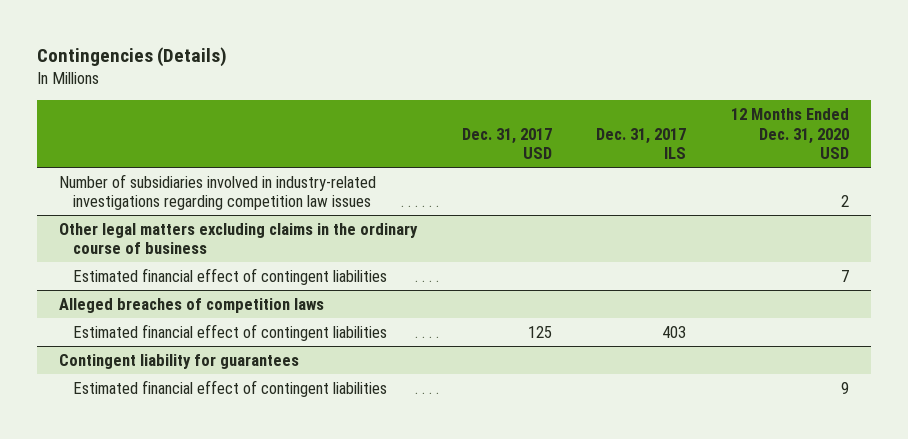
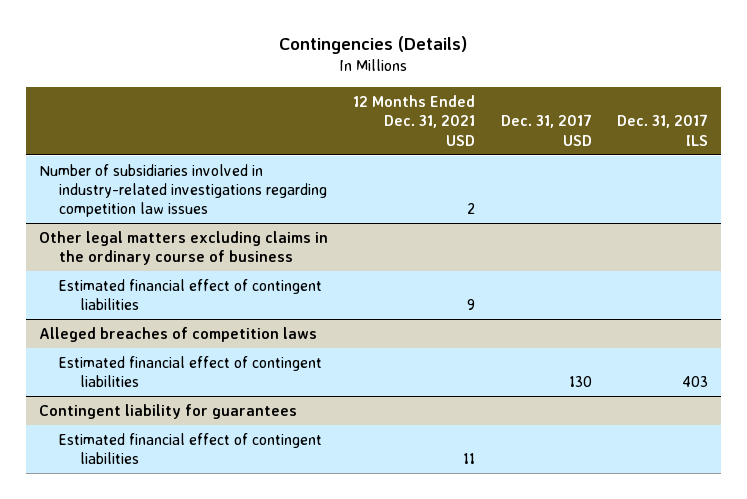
- | Dec. 31, 2017 USD | Dec. 31, 2017 ILS | 12 Months Ended Dec. 31, 2020 USD
+ | 12 Months Ended Dec. 31, 2021 USD | Dec. 31, 2017 USD | Dec. 31, 2017 ILS
@ Alleged breaches of competition laws
- Estimated financial effect of contingent liabilities | 125 | 403 |
+ Estimated financial effect of contingent liabilities | | 130 | 403

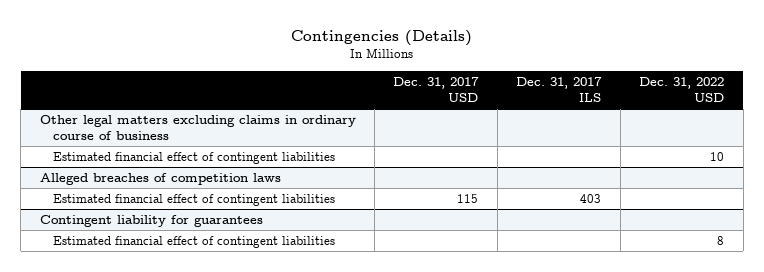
- | 12 Months Ended Dec. 31, 2021 USD | Dec. 31, 2017 USD | Dec. 31, 2017 ILS
+ | Dec. 31, 2017 USD | Dec. 31, 2017 ILS | Dec. 31, 2022 USD
- Number of subsidiaries involved in industry-related investigations regarding competition law issues | 2 | |
- Other legal matters excluding claims in the ordinary course of business
+ Other legal matters excluding claims in ordinary course of business
@ Alleged breaches of competition laws
- Estimated financial effect of contingent liabilities | | 130 | 403
+ Estimated financial effect of contingent liabilities | 115 | 403 |

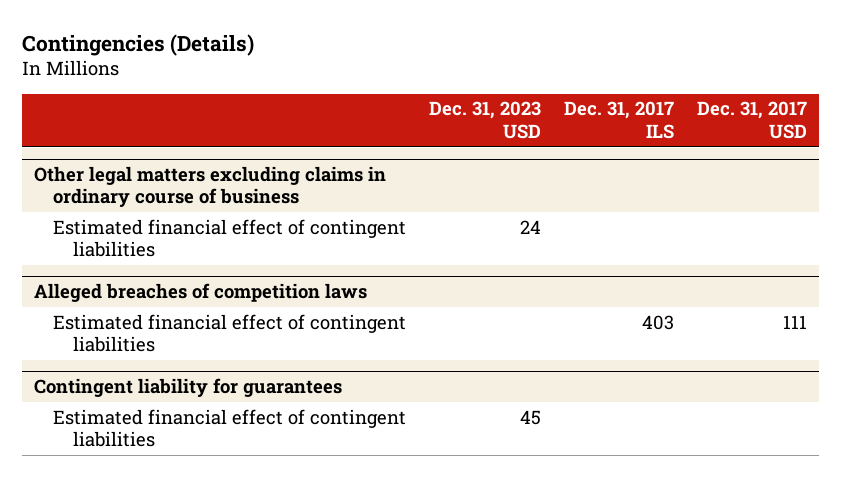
- | Dec. 31, 2017 USD | Dec. 31, 2017 ILS | Dec. 31, 2022 USD
+ | Dec. 31, 2023 USD | Dec. 31, 2017 ILS | Dec. 31, 2017 USD
@ Alleged breaches of competition laws
- Estimated financial effect of contingent liabilities | 115 | 403 |
+ Estimated financial effect of contingent liabilities | | 403 | 111

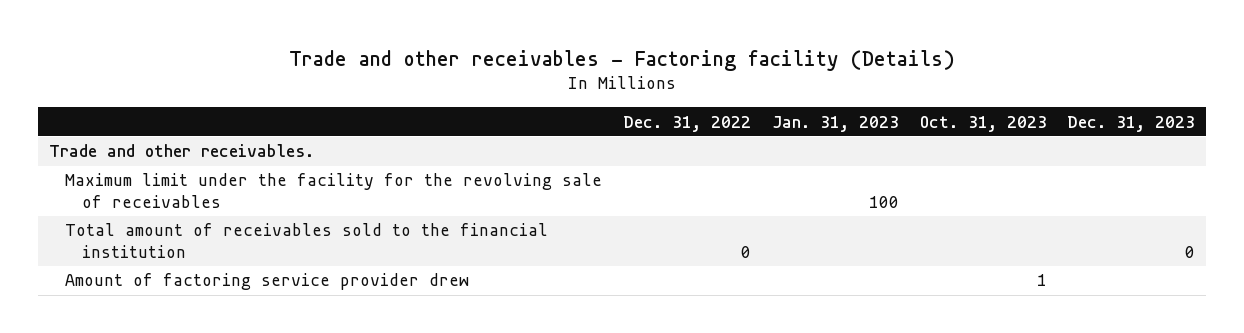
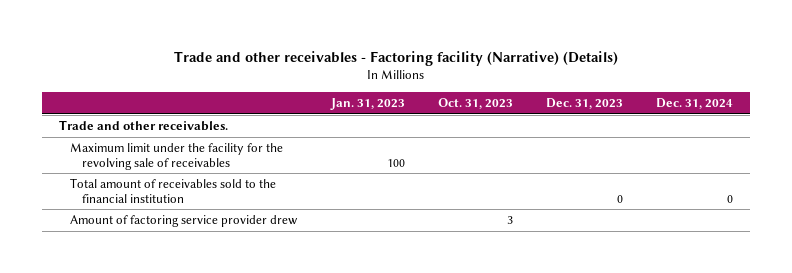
- Trade and other receivables - Factoring facility (Details)
+ Trade and other receivables - Factoring facility (Narrative) (Details)
- | Dec. 31, 2022 | Jan. 31, 2023 | Oct. 31, 2023 | Dec. 31, 2023
+ | Jan. 31, 2023 | Oct. 31, 2023 | Dec. 31, 2023 | Dec. 31, 2024
- Amount of factoring service provider drew | | | 1 |
+ Amount of factoring service provider drew | | 3 | |

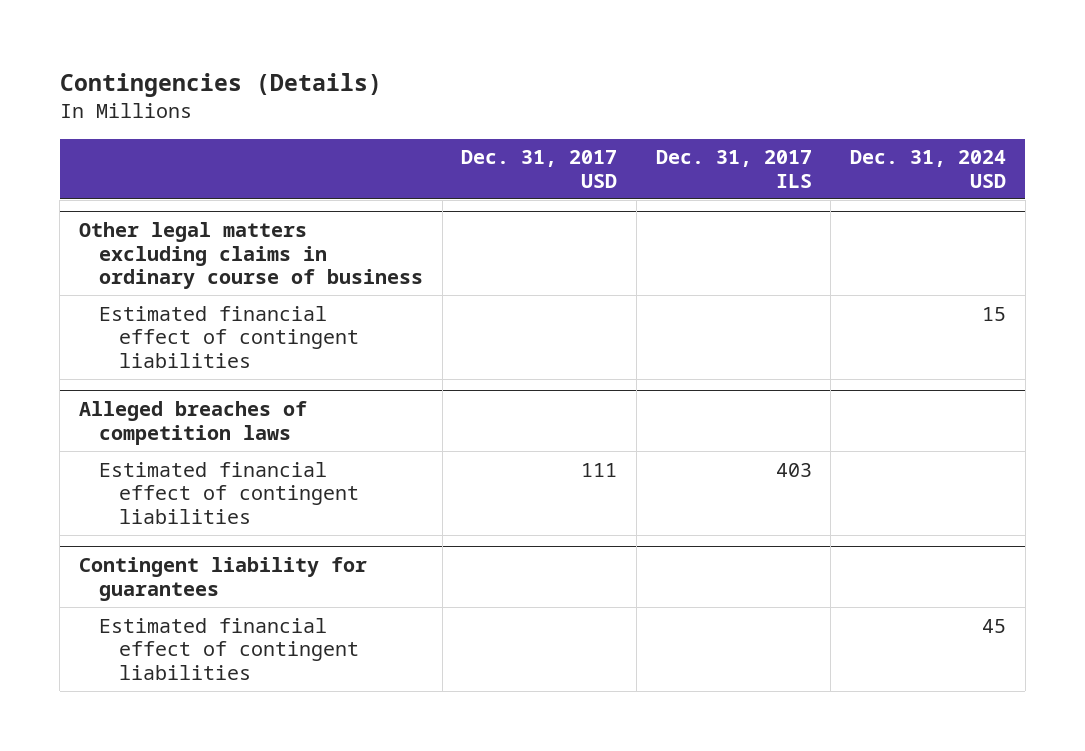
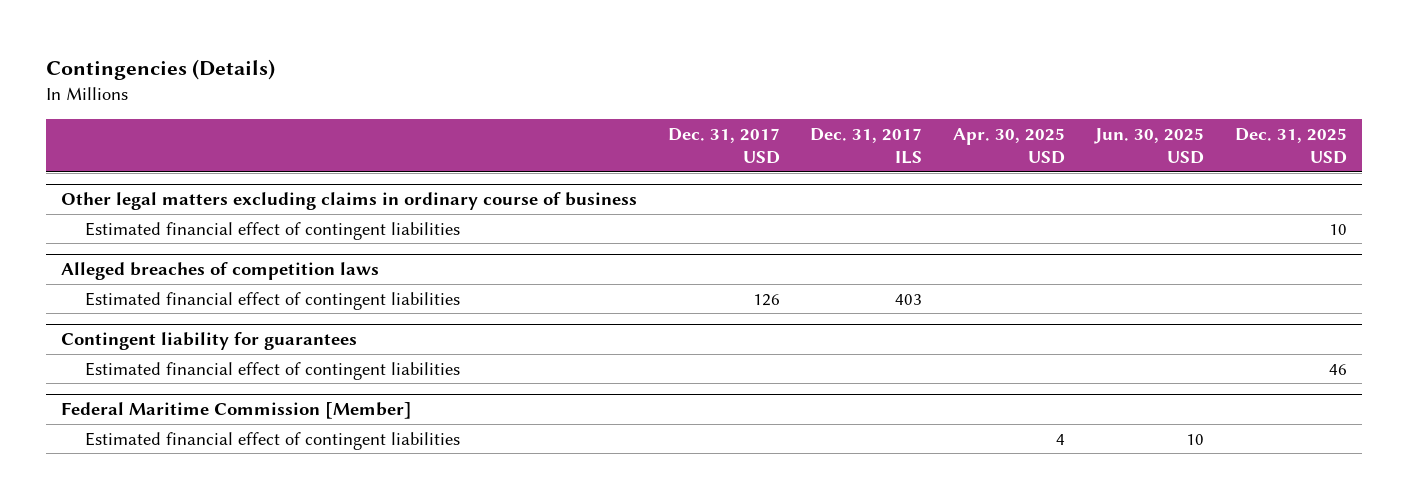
- | Dec. 31, 2017 USD | Dec. 31, 2017 ILS | Dec. 31, 2024 USD
+ | Dec. 31, 2017 USD | Dec. 31, 2017 ILS | Apr. 30, 2025 USD | Jun. 30, 2025 USD | Dec. 31, 2025 USD
@ Alleged breaches of competition laws
- Estimated financial effect of contingent liabilities | 111 | 403 |
+ Estimated financial effect of contingent liabilities | 126 | 403 | | |
+ Federal Maritime Commission [Member]
+ Estimated financial effect of contingent liabilities | | | 4 | 10 |

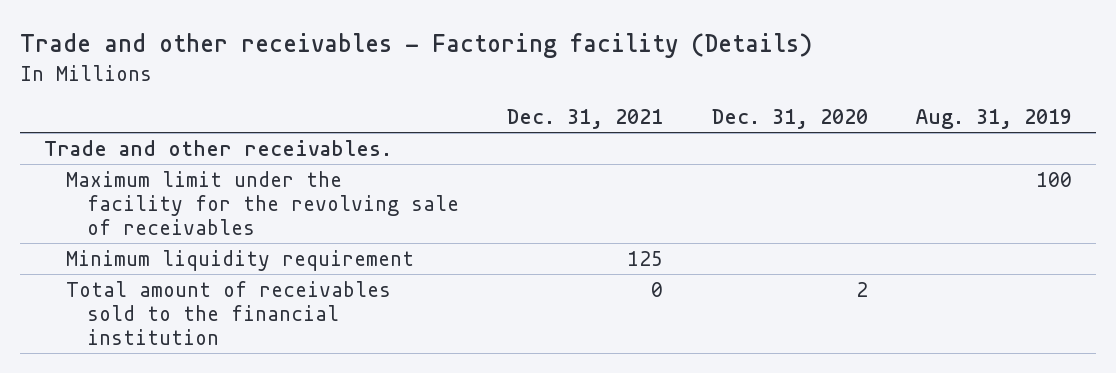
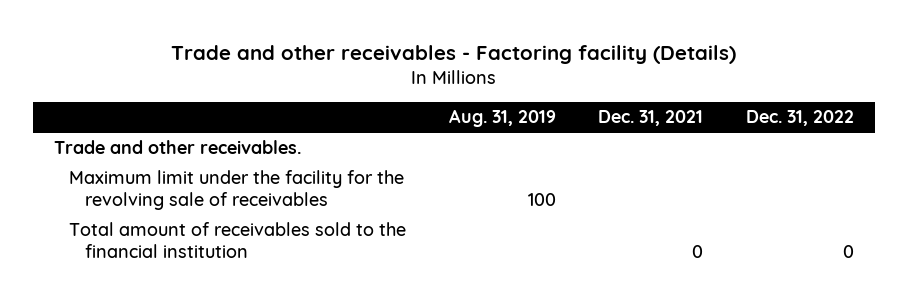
- | Dec. 31, 2021 | Dec. 31, 2020 | Aug. 31, 2019
+ | Aug. 31, 2019 | Dec. 31, 2021 | Dec. 31, 2022
- Minimum liquidity requirement | 125 | |

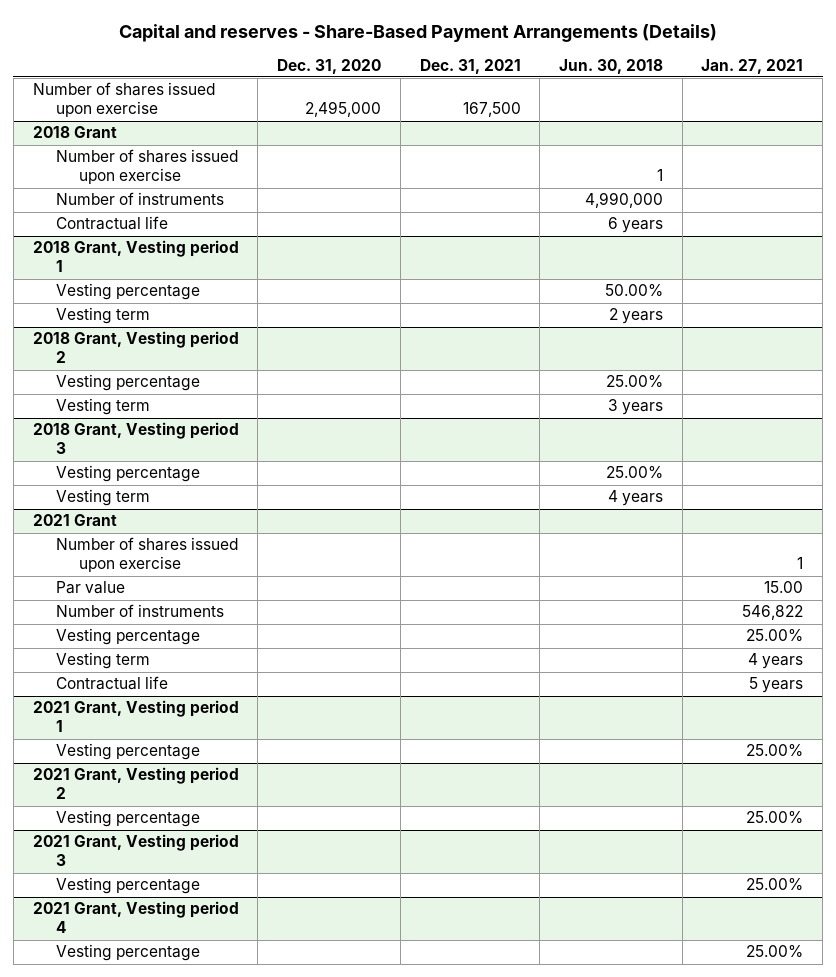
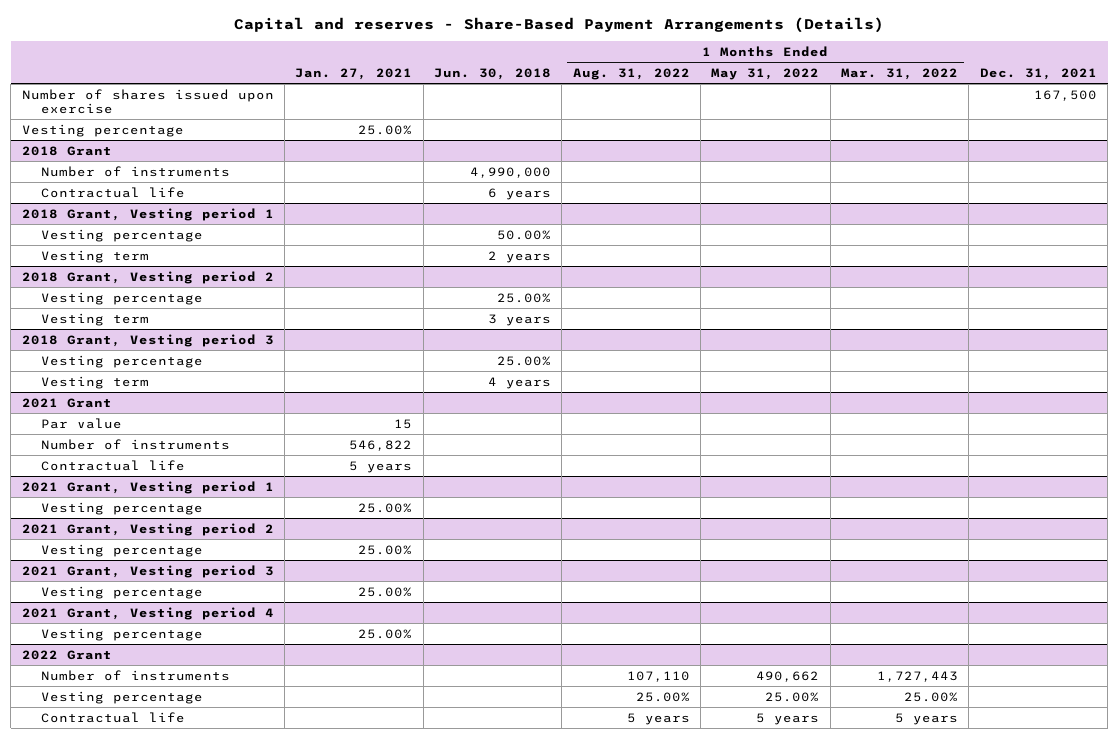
- | Dec. 31, 2020 | Dec. 31, 2021 | Jun. 30, 2018 | Jan. 27, 2021
+ | Jan. 27, 2021 | Jun. 30, 2018 | 1 Months Ended Aug. 31, 2022 | 1 Months Ended May 31, 2022 | 1 Months Ended Mar. 31, 2022 | Dec. 31, 2021
+ Vesting percentage | 25.00% | | | | |
@ 2018 Grant
- Number of shares issued upon exercise | | | 1 |
@ 2021 Grant
- Number of shares issued upon exercise | | | | 1
- Par value | | | | 15.00
+ Par value | 15 | | | | |
- Vesting percentage | | | | 25.00%
- Vesting term | | | | 4 years
+ 2022 Grant
+ Number of instruments | | | 107,110 | 490,662 | 1,727,443 |
+ Vesting percentage | | | 25.00% | 25.00% | 25.00% |
+ Contractual life | | | 5 years | 5 years | 5 years |

